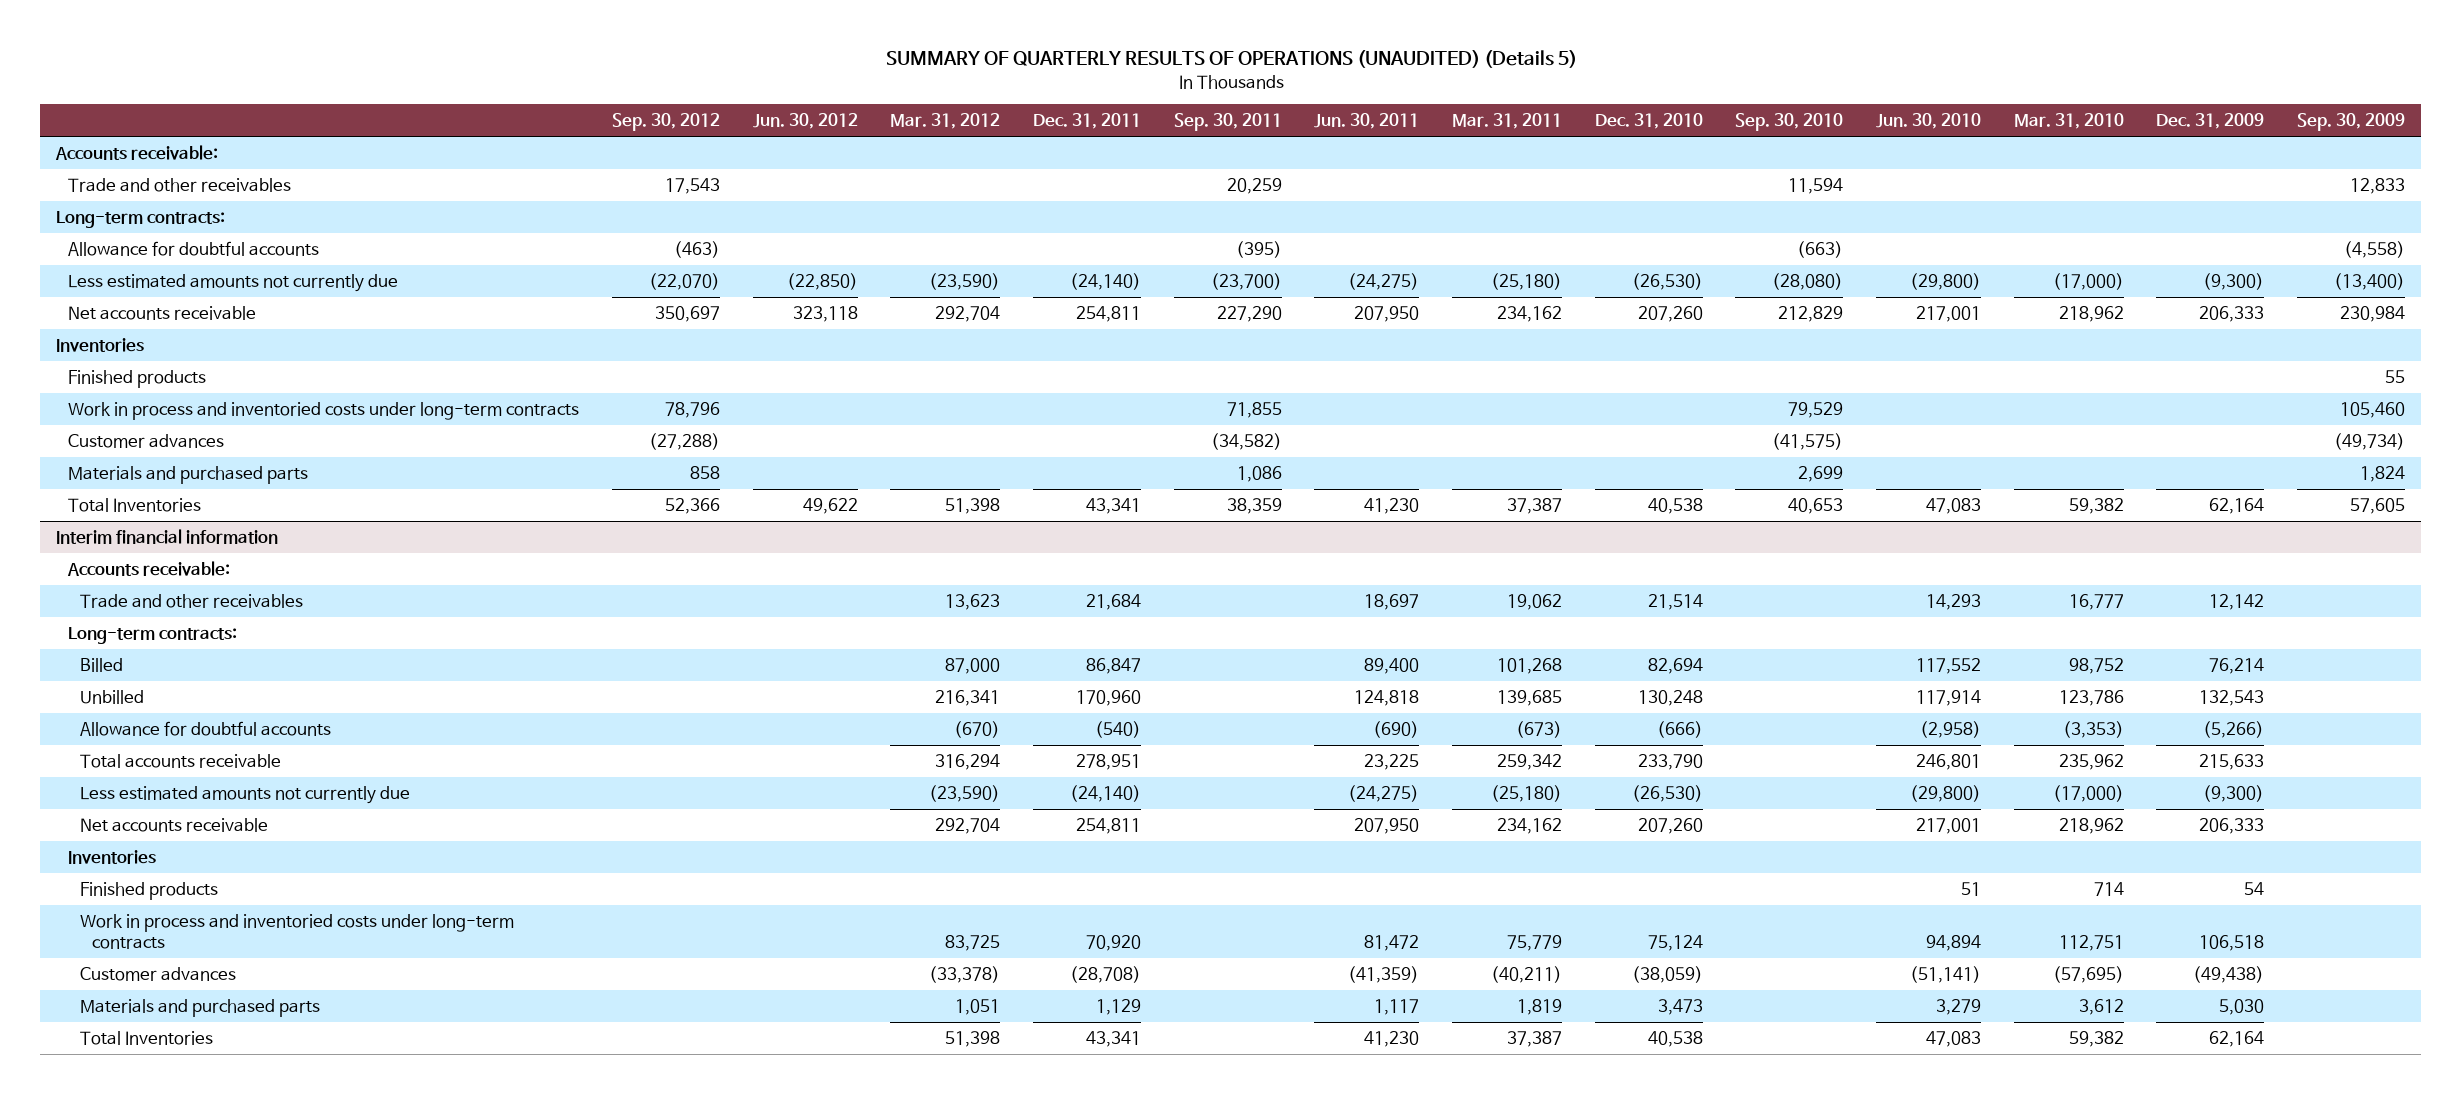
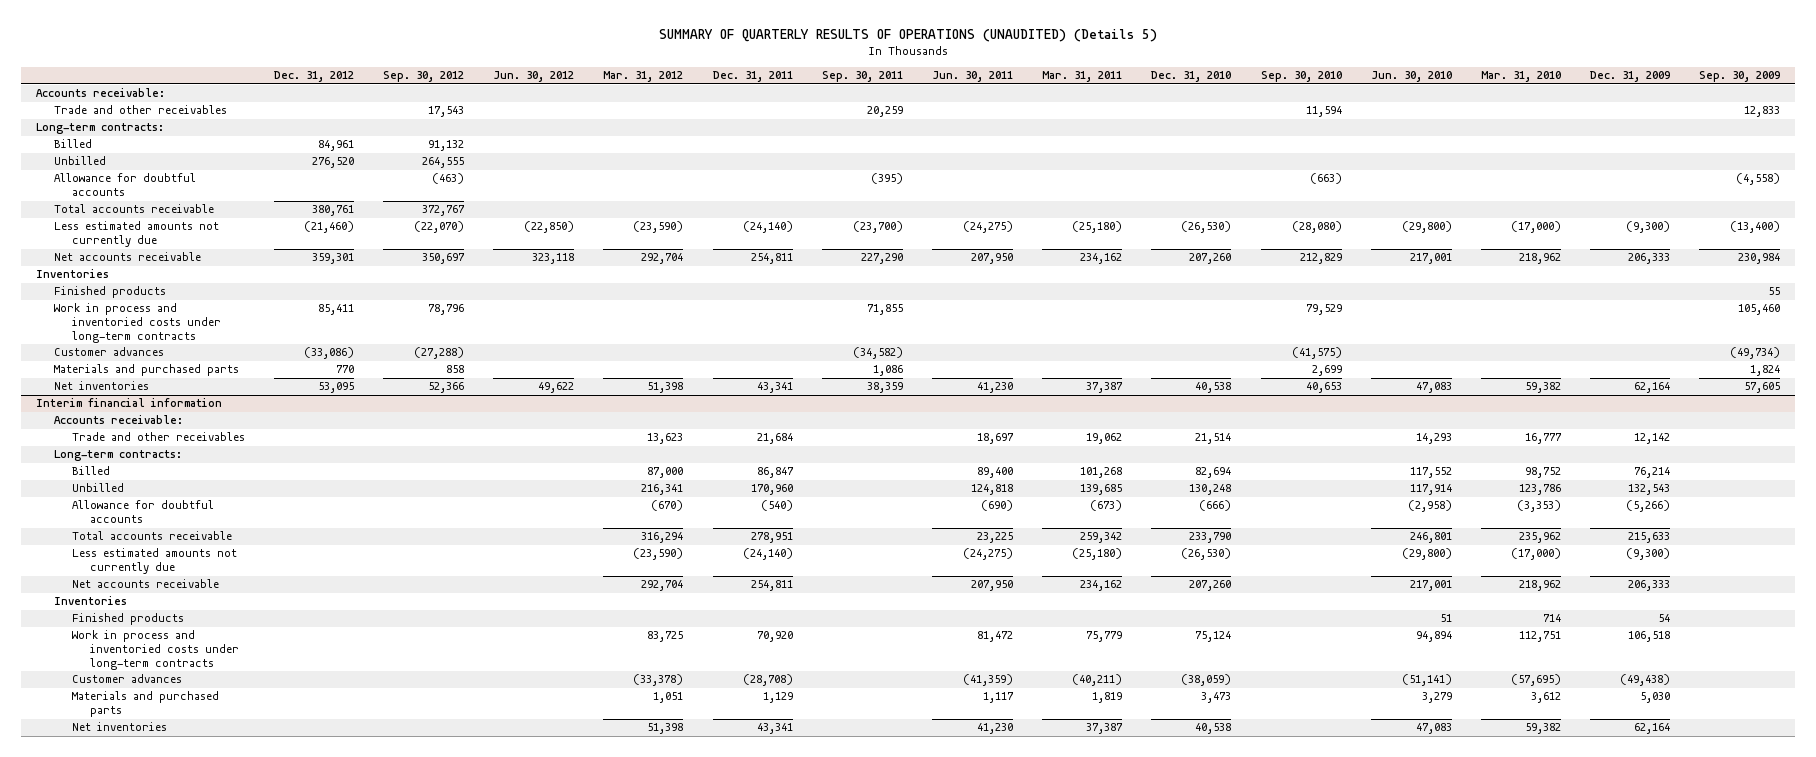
- | Sep. 30, 2012 | Jun. 30, 2012 | Mar. 31, 2012 | Dec. 31, 2011 | Sep. 30, 2011 | Jun. 30, 2011 | Mar. 31, 2011 | Dec. 31, 2010 | Sep. 30, 2010 | Jun. 30, 2010 | Mar. 31, 2010 | Dec. 31, 2009 | Sep. 30, 2009
+ | Dec. 31, 2012 | Sep. 30, 2012 | Jun. 30, 2012 | Mar. 31, 2012 | Dec. 31, 2011 | Sep. 30, 2011 | Jun. 30, 2011 | Mar. 31, 2011 | Dec. 31, 2010 | Sep. 30, 2010 | Jun. 30, 2010 | Mar. 31, 2010 | Dec. 31, 2009 | Sep. 30, 2009
+ Billed | 84,961 | 91,132 | | | | | | | | | | | |
+ Unbilled | 276,520 | 264,555 | | | | | | | | | | | |
+ Total accounts receivable | 380,761 | 372,767 | | | | | | | | | | | |
- Total Inventories | 52,366 | 49,622 | 51,398 | 43,341 | 38,359 | 41,230 | 37,387 | 40,538 | 40,653 | 47,083 | 59,382 | 62,164 | 57,605
+ Net inventories | 53,095 | 52,366 | 49,622 | 51,398 | 43,341 | 38,359 | 41,230 | 37,387 | 40,538 | 40,653 | 47,083 | 59,382 | 62,164 | 57,605
@ Interim financial information
- Total Inventories | | | 51,398 | 43,341 | | 41,230 | 37,387 | 40,538 | | 47,083 | 59,382 | 62,164 |
+ Net inventories | | | | 51,398 | 43,341 | | 41,230 | 37,387 | 40,538 | | 47,083 | 59,382 | 62,164 |

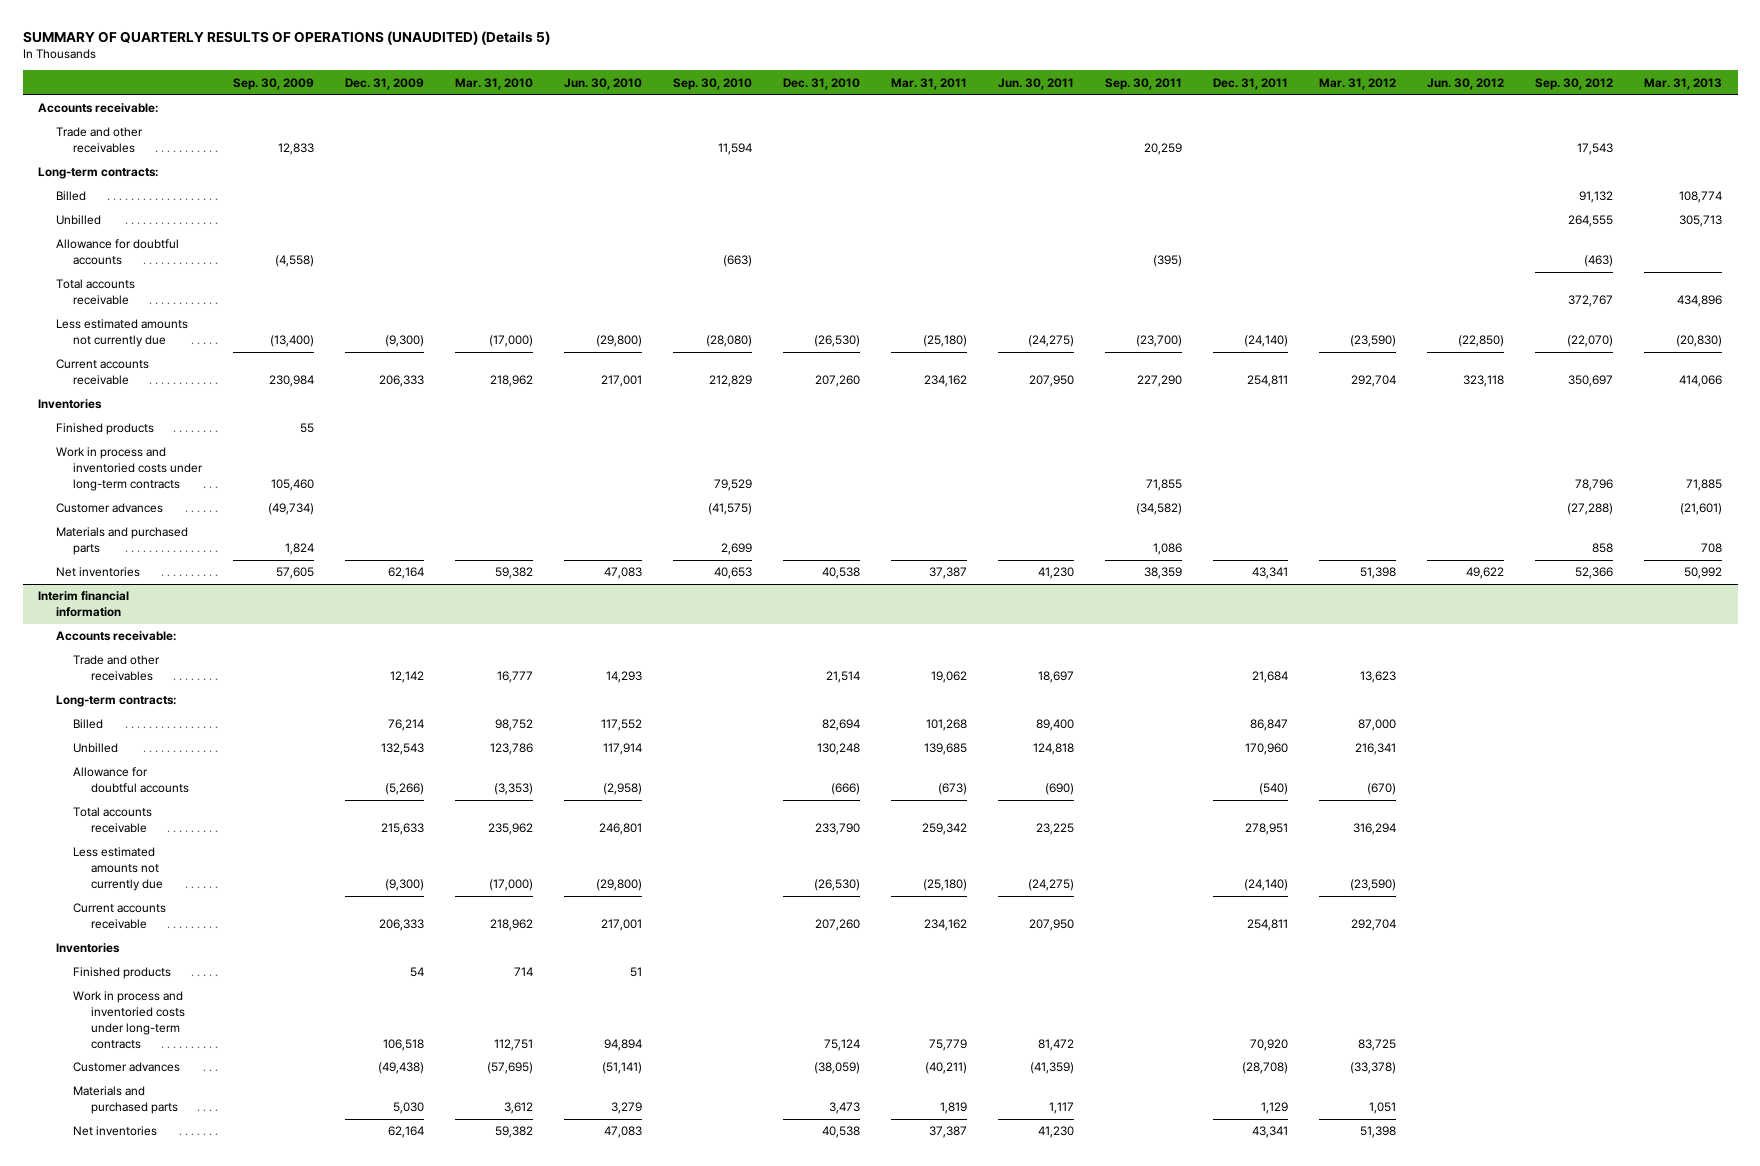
- | Dec. 31, 2012 | Sep. 30, 2012 | Jun. 30, 2012 | Mar. 31, 2012 | Dec. 31, 2011 | Sep. 30, 2011 | Jun. 30, 2011 | Mar. 31, 2011 | Dec. 31, 2010 | Sep. 30, 2010 | Jun. 30, 2010 | Mar. 31, 2010 | Dec. 31, 2009 | Sep. 30, 2009
+ | Sep. 30, 2009 | Dec. 31, 2009 | Mar. 31, 2010 | Jun. 30, 2010 | Sep. 30, 2010 | Dec. 31, 2010 | Mar. 31, 2011 | Jun. 30, 2011 | Sep. 30, 2011 | Dec. 31, 2011 | Mar. 31, 2012 | Jun. 30, 2012 | Sep. 30, 2012 | Mar. 31, 2013
- Net accounts receivable | 359,301 | 350,697 | 323,118 | 292,704 | 254,811 | 227,290 | 207,950 | 234,162 | 207,260 | 212,829 | 217,001 | 218,962 | 206,333 | 230,984
+ Current accounts receivable | 230,984 | 206,333 | 218,962 | 217,001 | 212,829 | 207,260 | 234,162 | 207,950 | 227,290 | 254,811 | 292,704 | 323,118 | 350,697 | 414,066
@ Interim financial information
- Net accounts receivable | | | | 292,704 | 254,811 | | 207,950 | 234,162 | 207,260 | | 217,001 | 218,962 | 206,333 |
+ Current accounts receivable | | 206,333 | 218,962 | 217,001 | | 207,260 | 234,162 | 207,950 | | 254,811 | 292,704 | | |

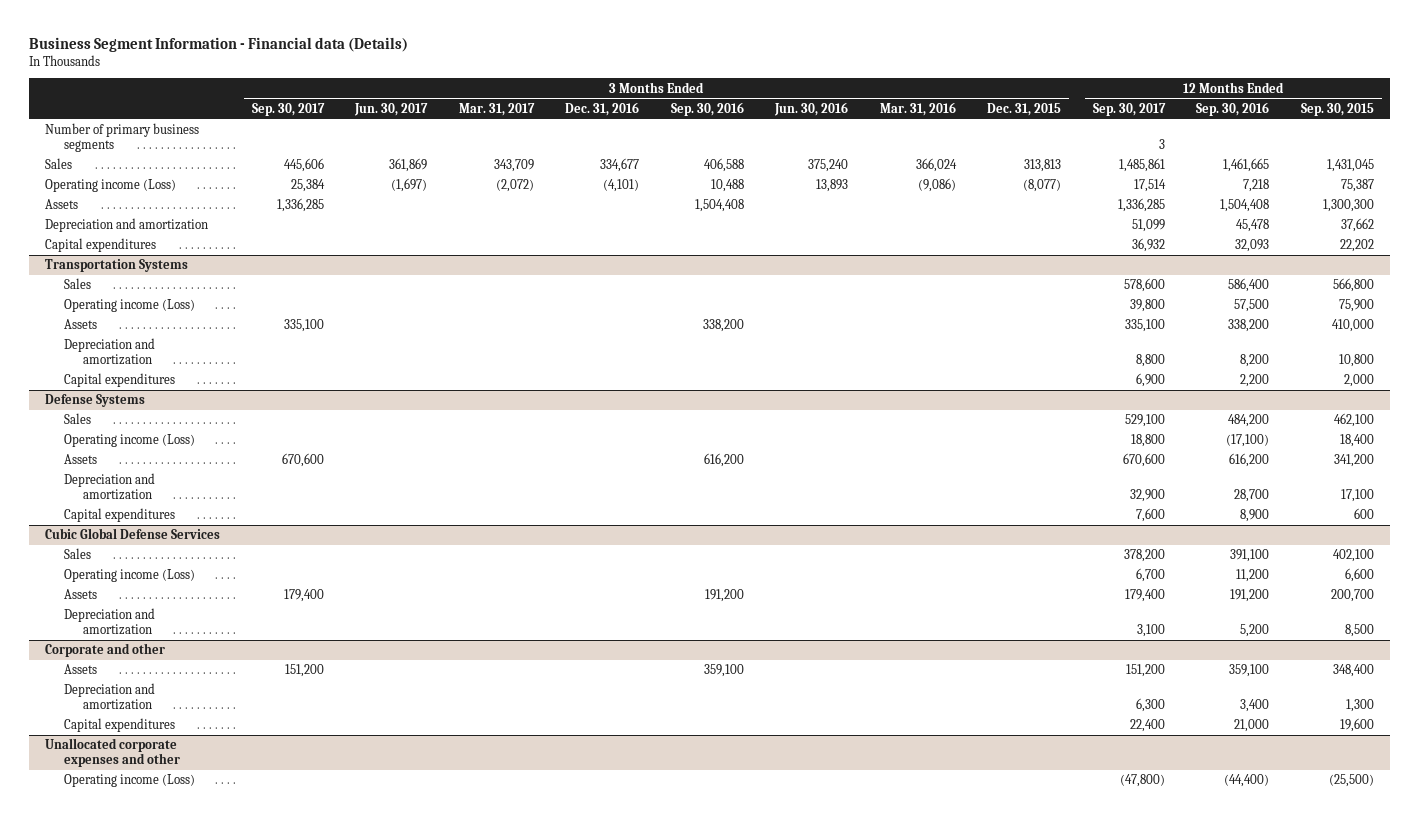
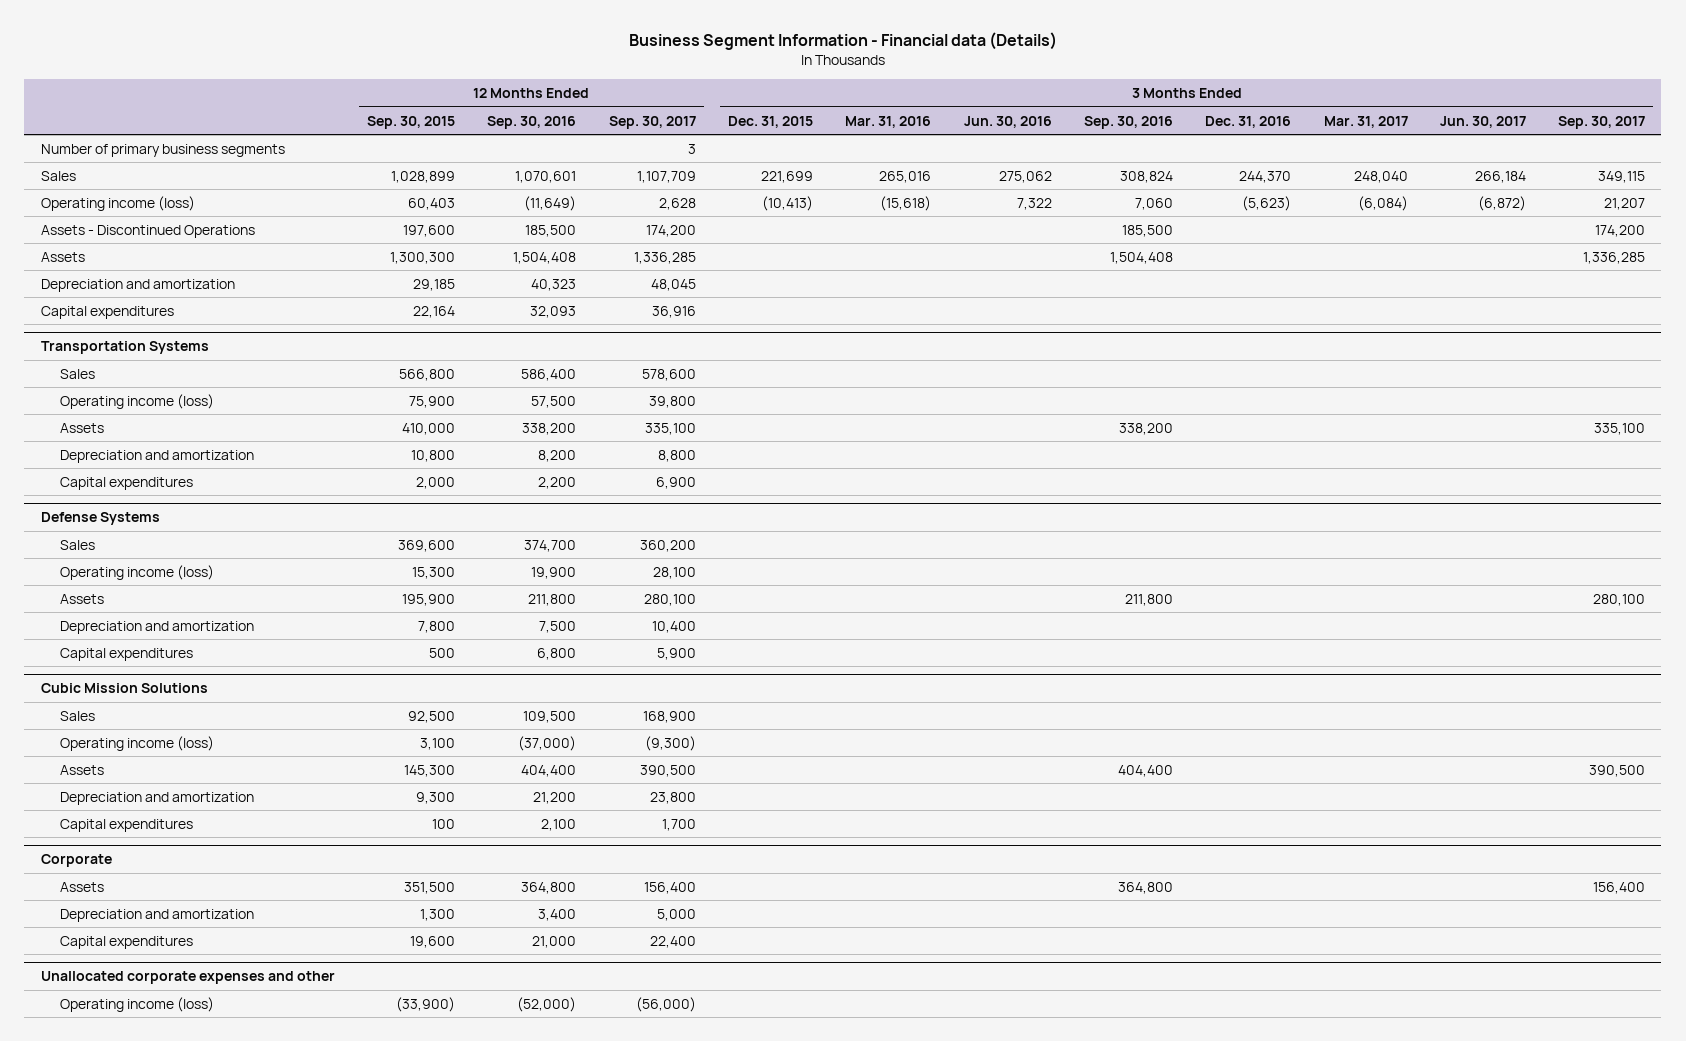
- | 3 Months Ended Sep. 30, 2017 | 3 Months Ended Jun. 30, 2017 | 3 Months Ended Mar. 31, 2017 | 3 Months Ended Dec. 31, 2016 | 3 Months Ended Sep. 30, 2016 | 3 Months Ended Jun. 30, 2016 | 3 Months Ended Mar. 31, 2016 | 3 Months Ended Dec. 31, 2015 | 12 Months Ended Sep. 30, 2017 | 12 Months Ended Sep. 30, 2016 | 12 Months Ended Sep. 30, 2015
+ | 12 Months Ended Sep. 30, 2015 | 12 Months Ended Sep. 30, 2016 | 12 Months Ended Sep. 30, 2017 | 3 Months Ended Dec. 31, 2015 | 3 Months Ended Mar. 31, 2016 | 3 Months Ended Jun. 30, 2016 | 3 Months Ended Sep. 30, 2016 | 3 Months Ended Dec. 31, 2016 | 3 Months Ended Mar. 31, 2017 | 3 Months Ended Jun. 30, 2017 | 3 Months Ended Sep. 30, 2017
- Sales | 445,606 | 361,869 | 343,709 | 334,677 | 406,588 | 375,240 | 366,024 | 313,813 | 1,485,861 | 1,461,665 | 1,431,045
- Operating income (Loss) | 25,384 | (1,697) | (2,072) | (4,101) | 10,488 | 13,893 | (9,086) | (8,077) | 17,514 | 7,218 | 75,387
+ Sales | 1,028,899 | 1,070,601 | 1,107,709 | 221,699 | 265,016 | 275,062 | 308,824 | 244,370 | 248,040 | 266,184 | 349,115
+ Operating income (loss) | 60,403 | (11,649) | 2,628 | (10,413) | (15,618) | 7,322 | 7,060 | (5,623) | (6,084) | (6,872) | 21,207
+ Assets - Discontinued Operations | 197,600 | 185,500 | 174,200 | | | | 185,500 | | | | 174,200
- Depreciation and amortization | | | | | | | | | 51,099 | 45,478 | 37,662
- Capital expenditures | | | | | | | | | 36,932 | 32,093 | 22,202
+ Depreciation and amortization | 29,185 | 40,323 | 48,045 | | | | | | | |
+ Capital expenditures | 22,164 | 32,093 | 36,916 | | | | | | | |
@ Transportation Systems
- Operating income (Loss) | | | | | | | | | 39,800 | 57,500 | 75,900
+ Operating income (loss) | 75,900 | 57,500 | 39,800 | | | | | | | |
@ Defense Systems
- Sales | | | | | | | | | 529,100 | 484,200 | 462,100
- Operating income (Loss) | | | | | | | | | 18,800 | (17,100) | 18,400
- Assets | 670,600 | | | | 616,200 | | | | 670,600 | 616,200 | 341,200
- Depreciation and amortization | | | | | | | | | 32,900 | 28,700 | 17,100
- Capital expenditures | | | | | | | | | 7,600 | 8,900 | 600
- Cubic Global Defense Services
- Sales | | | | | | | | | 378,200 | 391,100 | 402,100
- Operating income (Loss) | | | | | | | | | 6,700 | 11,200 | 6,600
- Assets | 179,400 | | | | 191,200 | | | | 179,400 | 191,200 | 200,700
- Depreciation and amortization | | | | | | | | | 3,100 | 5,200 | 8,500
- Corporate and other
- Assets | 151,200 | | | | 359,100 | | | | 151,200 | 359,100 | 348,400
- Depreciation and amortization | | | | | | | | | 6,300 | 3,400 | 1,300
@ Defense Systems
+ Sales | 369,600 | 374,700 | 360,200 | | | | | | | |
+ Operating income (loss) | 15,300 | 19,900 | 28,100 | | | | | | | |
+ Assets | 195,900 | 211,800 | 280,100 | | | | 211,800 | | | | 280,100
+ Depreciation and amortization | 7,800 | 7,500 | 10,400 | | | | | | | |
+ Capital expenditures | 500 | 6,800 | 5,900 | | | | | | | |
+ Cubic Mission Solutions
+ Sales | 92,500 | 109,500 | 168,900 | | | | | | | |
+ Operating income (loss) | 3,100 | (37,000) | (9,300) | | | | | | | |
+ Assets | 145,300 | 404,400 | 390,500 | | | | 404,400 | | | | 390,500
+ Depreciation and amortization | 9,300 | 21,200 | 23,800 | | | | | | | |
+ Capital expenditures | 100 | 2,100 | 1,700 | | | | | | | |
+ Corporate
+ Assets | 351,500 | 364,800 | 156,400 | | | | 364,800 | | | | 156,400
+ Depreciation and amortization | 1,300 | 3,400 | 5,000 | | | | | | | |
@ Unallocated corporate expenses and other
- Operating income (Loss) | | | | | | | | | (47,800) | (44,400) | (25,500)
+ Operating income (loss) | (33,900) | (52,000) | (56,000) | | | | | | | |

